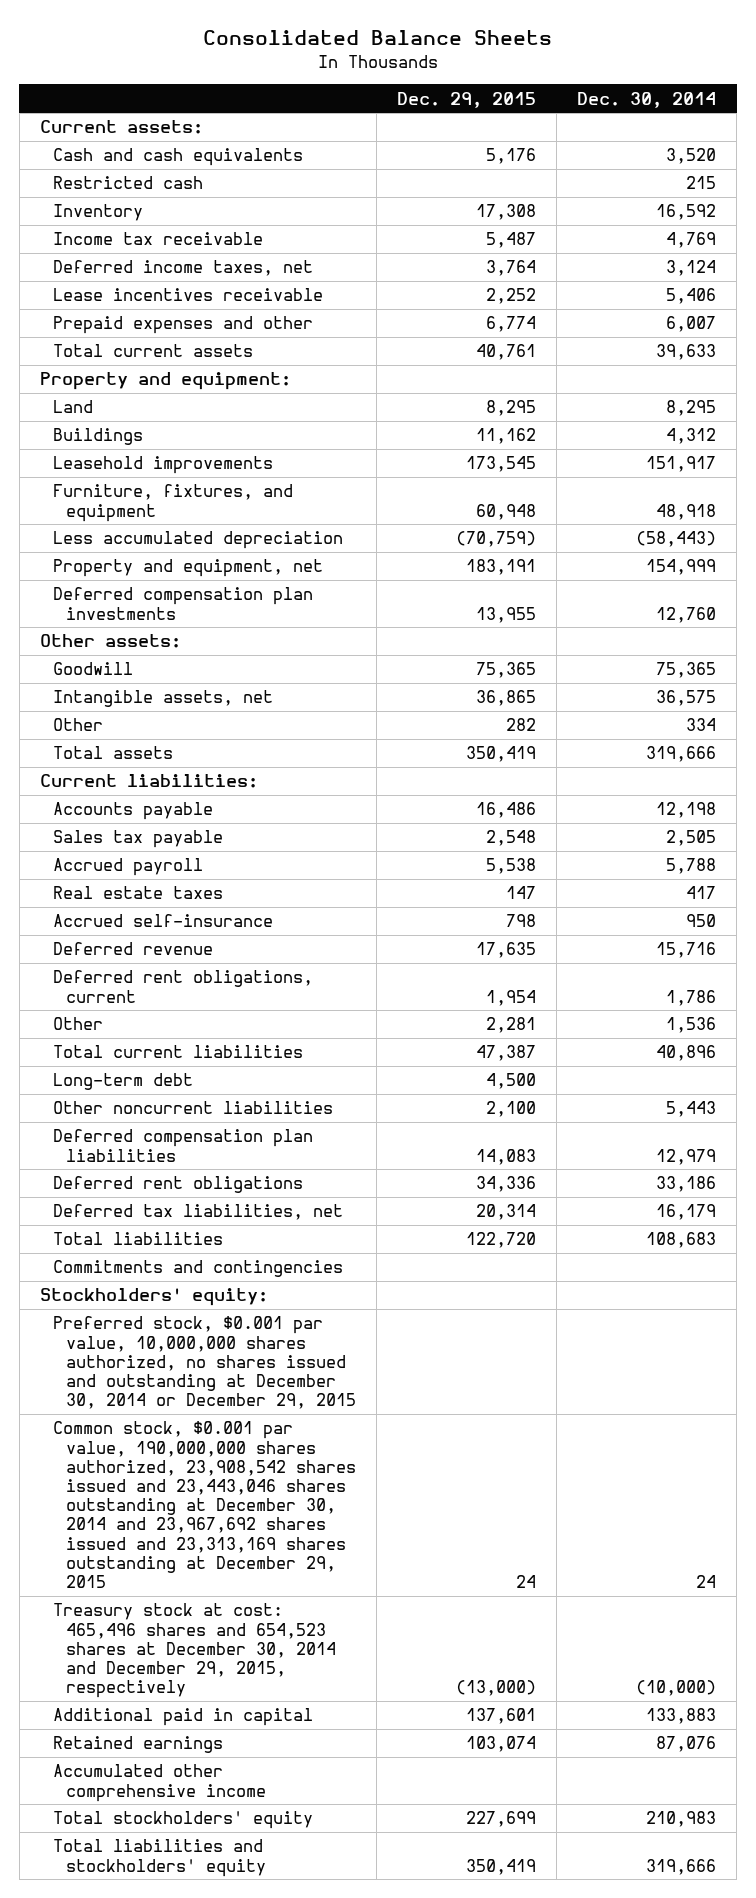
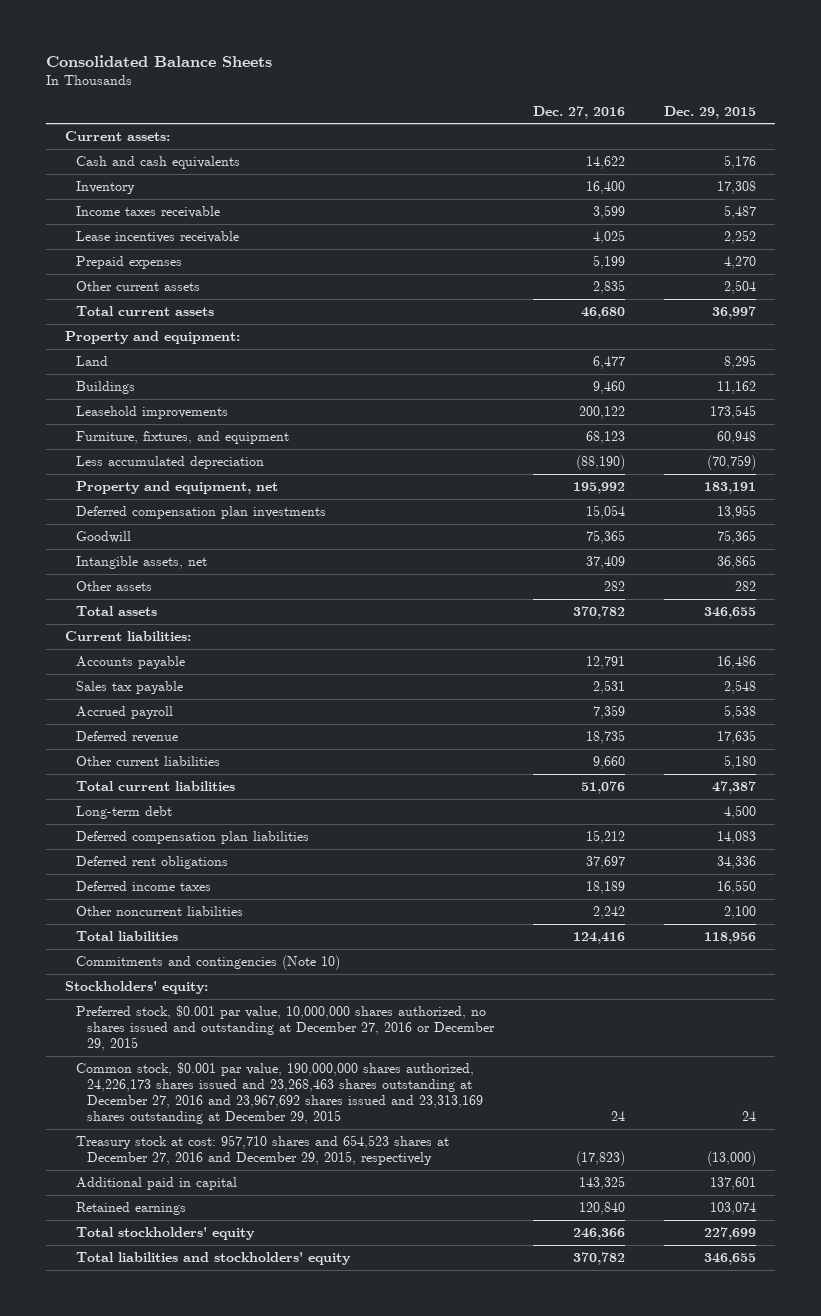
- | Dec. 29, 2015 | Dec. 30, 2014
+ | Dec. 27, 2016 | Dec. 29, 2015
- Restricted cash | | 215
- Income tax receivable | 5,487 | 4,769
- Deferred income taxes, net | 3,764 | 3,124
+ Income taxes receivable | 3,599 | 5,487
- Prepaid expenses and other | 6,774 | 6,007
- Total current assets | 40,761 | 39,633
+ Prepaid expenses | 5,199 | 4,270
+ Other current assets | 2,835 | 2,504
+ Total current assets | 46,680 | 36,997
- Other assets:
- Other | 282 | 334
- Total assets | 350,419 | 319,666
+ Other assets | 282 | 282
+ Total assets | 370,782 | 346,655
- Real estate taxes | 147 | 417
- Accrued self-insurance | 798 | 950
- Deferred rent obligations, current | 1,954 | 1,786
- Other | 2,281 | 1,536
+ Other current liabilities | 9,660 | 5,180
- Deferred tax liabilities, net | 20,314 | 16,179
- Total liabilities | 122,720 | 108,683
- Commitments and contingencies
+ Deferred income taxes | 18,189 | 16,550
moved down: Other noncurrent liabilities | 2,242 | 2,100
+ Total liabilities | 124,416 | 118,956
+ Commitments and contingencies (Note 10)
- Preferred stock, $0.001 par value, 10,000,000 shares authorized, no shares issued and outstanding at December 30, 2014 or December 29, 2015
- Common stock, $0.001 par value, 190,000,000 shares authorized, 23,908,542 shares issued and 23,443,046 shares outstanding at December 30, 2014 and 23,967,692 shares issued and 23,313,169 shares outstanding at December 29, 2015 | 24 | 24
- Treasury stock at cost: 465,496 shares and 654,523 shares at December 30, 2014 and December 29, 2015, respectively | (13,000) | (10,000)
+ Preferred stock, $0.001 par value, 10,000,000 shares authorized, no shares issued and outstanding at December 27, 2016 or December 29, 2015
+ Common stock, $0.001 par value, 190,000,000 shares authorized, 24,226,173 shares issued and 23,268,463 shares outstanding at December 27, 2016 and 23,967,692 shares issued and 23,313,169 shares outstanding at December 29, 2015 | 24 | 24
+ Treasury stock at cost: 957,710 shares and 654,523 shares at December 27, 2016 and December 29, 2015, respectively | (17,823) | (13,000)
- Accumulated other comprehensive income
- Total liabilities and stockholders' equity | 350,419 | 319,666
+ Total liabilities and stockholders' equity | 370,782 | 346,655

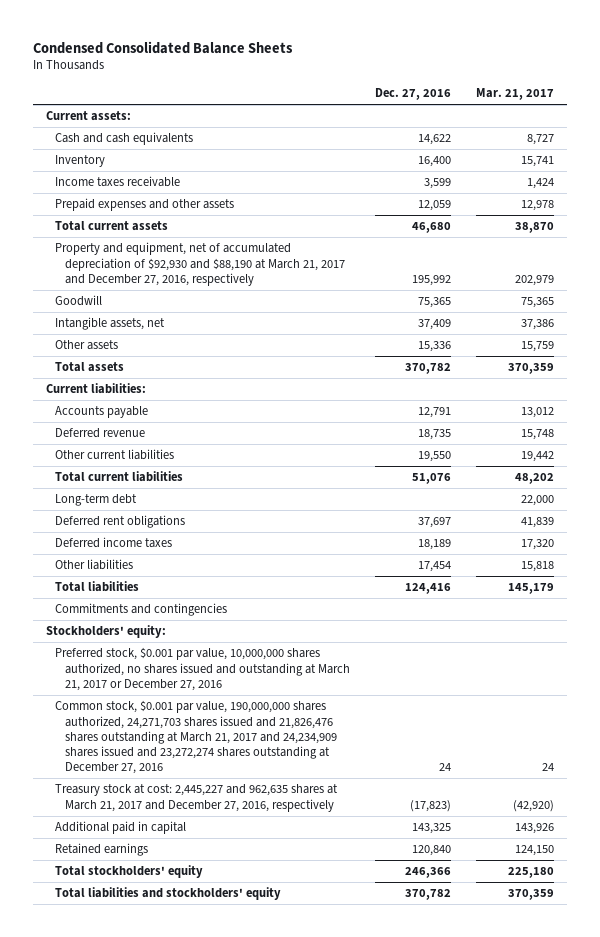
- Consolidated Balance Sheets
+ Condensed Consolidated Balance Sheets
- | Dec. 27, 2016 | Dec. 29, 2015
+ | Dec. 27, 2016 | Mar. 21, 2017
- Lease incentives receivable | 4,025 | 2,252
- Prepaid expenses | 5,199 | 4,270
- Other current assets | 2,835 | 2,504
+ Prepaid expenses and other assets | 12,059 | 12,978
- Property and equipment:
- Land | 6,477 | 8,295
- Buildings | 9,460 | 11,162
- Leasehold improvements | 200,122 | 173,545
- Furniture, fixtures, and equipment | 68,123 | 60,948
- Less accumulated depreciation | (88,190) | (70,759)
- Property and equipment, net | 195,992 | 183,191
- Deferred compensation plan investments | 15,054 | 13,955
+ Property and equipment, net of accumulated depreciation of $92,930 and $88,190 at March 21, 2017 and December 27, 2016, respectively | 195,992 | 202,979
- Other assets | 282 | 282
+ Other assets | 15,336 | 15,759
- Sales tax payable | 2,531 | 2,548
- Accrued payroll | 7,359 | 5,538
- Other current liabilities | 9,660 | 5,180
+ Other current liabilities | 19,550 | 19,442
- Deferred compensation plan liabilities | 15,212 | 14,083
- Other noncurrent liabilities | 2,242 | 2,100
+ Other liabilities | 17,454 | 15,818
- Commitments and contingencies (Note 10)
+ Commitments and contingencies
- Preferred stock, $0.001 par value, 10,000,000 shares authorized, no shares issued and outstanding at December 27, 2016 or December 29, 2015
- Common stock, $0.001 par value, 190,000,000 shares authorized, 24,226,173 shares issued and 23,268,463 shares outstanding at December 27, 2016 and 23,967,692 shares issued and 23,313,169 shares outstanding at December 29, 2015 | 24 | 24
- Treasury stock at cost: 957,710 shares and 654,523 shares at December 27, 2016 and December 29, 2015, respectively | (17,823) | (13,000)
+ Preferred stock, $0.001 par value, 10,000,000 shares authorized, no shares issued and outstanding at March 21, 2017 or December 27, 2016
+ Common stock, $0.001 par value, 190,000,000 shares authorized, 24,271,703 shares issued and 21,826,476 shares outstanding at March 21, 2017 and 24,234,909 shares issued and 23,272,274 shares outstanding at December 27, 2016 | 24 | 24
+ Treasury stock at cost: 2,445,227 and 962,635 shares at March 21, 2017 and December 27, 2016, respectively | (17,823) | (42,920)

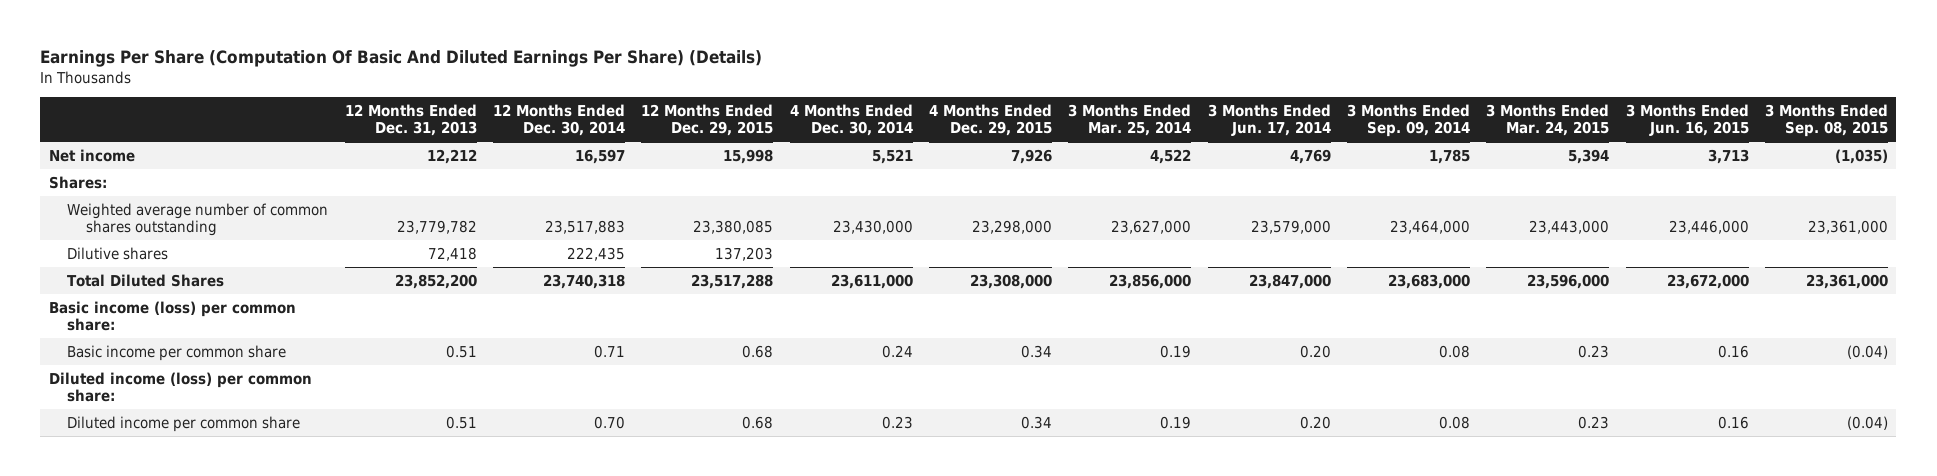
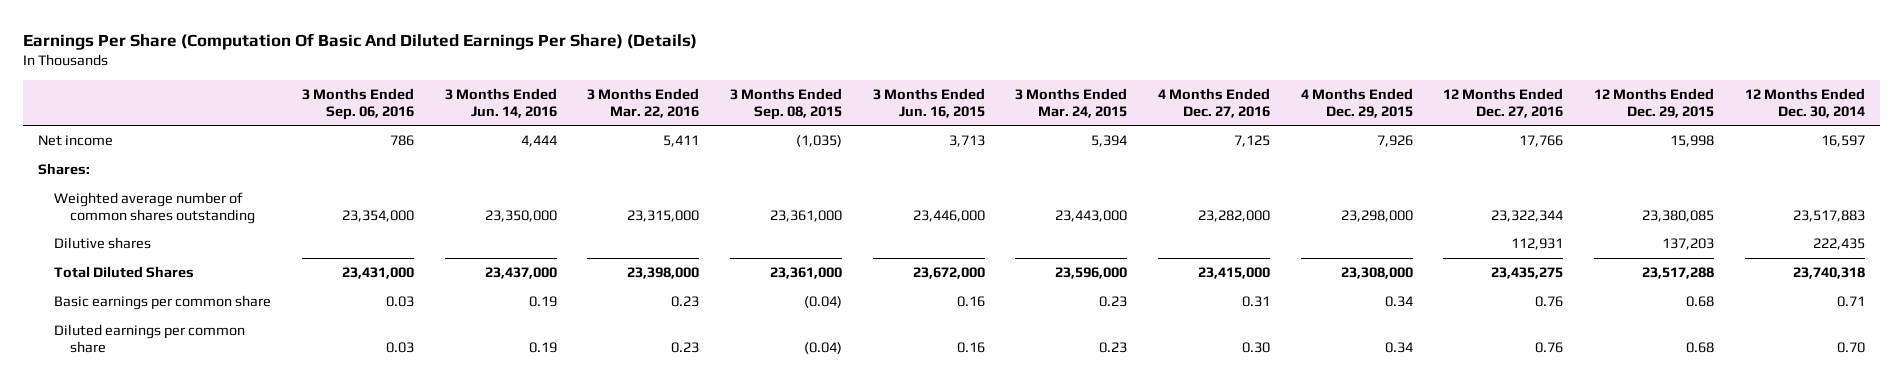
- | 12 Months Ended Dec. 31, 2013 | 12 Months Ended Dec. 30, 2014 | 12 Months Ended Dec. 29, 2015 | 4 Months Ended Dec. 30, 2014 | 4 Months Ended Dec. 29, 2015 | 3 Months Ended Mar. 25, 2014 | 3 Months Ended Jun. 17, 2014 | 3 Months Ended Sep. 09, 2014 | 3 Months Ended Mar. 24, 2015 | 3 Months Ended Jun. 16, 2015 | 3 Months Ended Sep. 08, 2015
+ | 3 Months Ended Sep. 06, 2016 | 3 Months Ended Jun. 14, 2016 | 3 Months Ended Mar. 22, 2016 | 3 Months Ended Sep. 08, 2015 | 3 Months Ended Jun. 16, 2015 | 3 Months Ended Mar. 24, 2015 | 4 Months Ended Dec. 27, 2016 | 4 Months Ended Dec. 29, 2015 | 12 Months Ended Dec. 27, 2016 | 12 Months Ended Dec. 29, 2015 | 12 Months Ended Dec. 30, 2014
- Basic income (loss) per common share:
- Basic income per common share | 0.51 | 0.71 | 0.68 | 0.24 | 0.34 | 0.19 | 0.20 | 0.08 | 0.23 | 0.16 | (0.04)
- Diluted income (loss) per common share:
- Diluted income per common share | 0.51 | 0.70 | 0.68 | 0.23 | 0.34 | 0.19 | 0.20 | 0.08 | 0.23 | 0.16 | (0.04)
+ Basic earnings per common share | 0.03 | 0.19 | 0.23 | (0.04) | 0.16 | 0.23 | 0.31 | 0.34 | 0.76 | 0.68 | 0.71
+ Diluted earnings per common share | 0.03 | 0.19 | 0.23 | (0.04) | 0.16 | 0.23 | 0.30 | 0.34 | 0.76 | 0.68 | 0.70

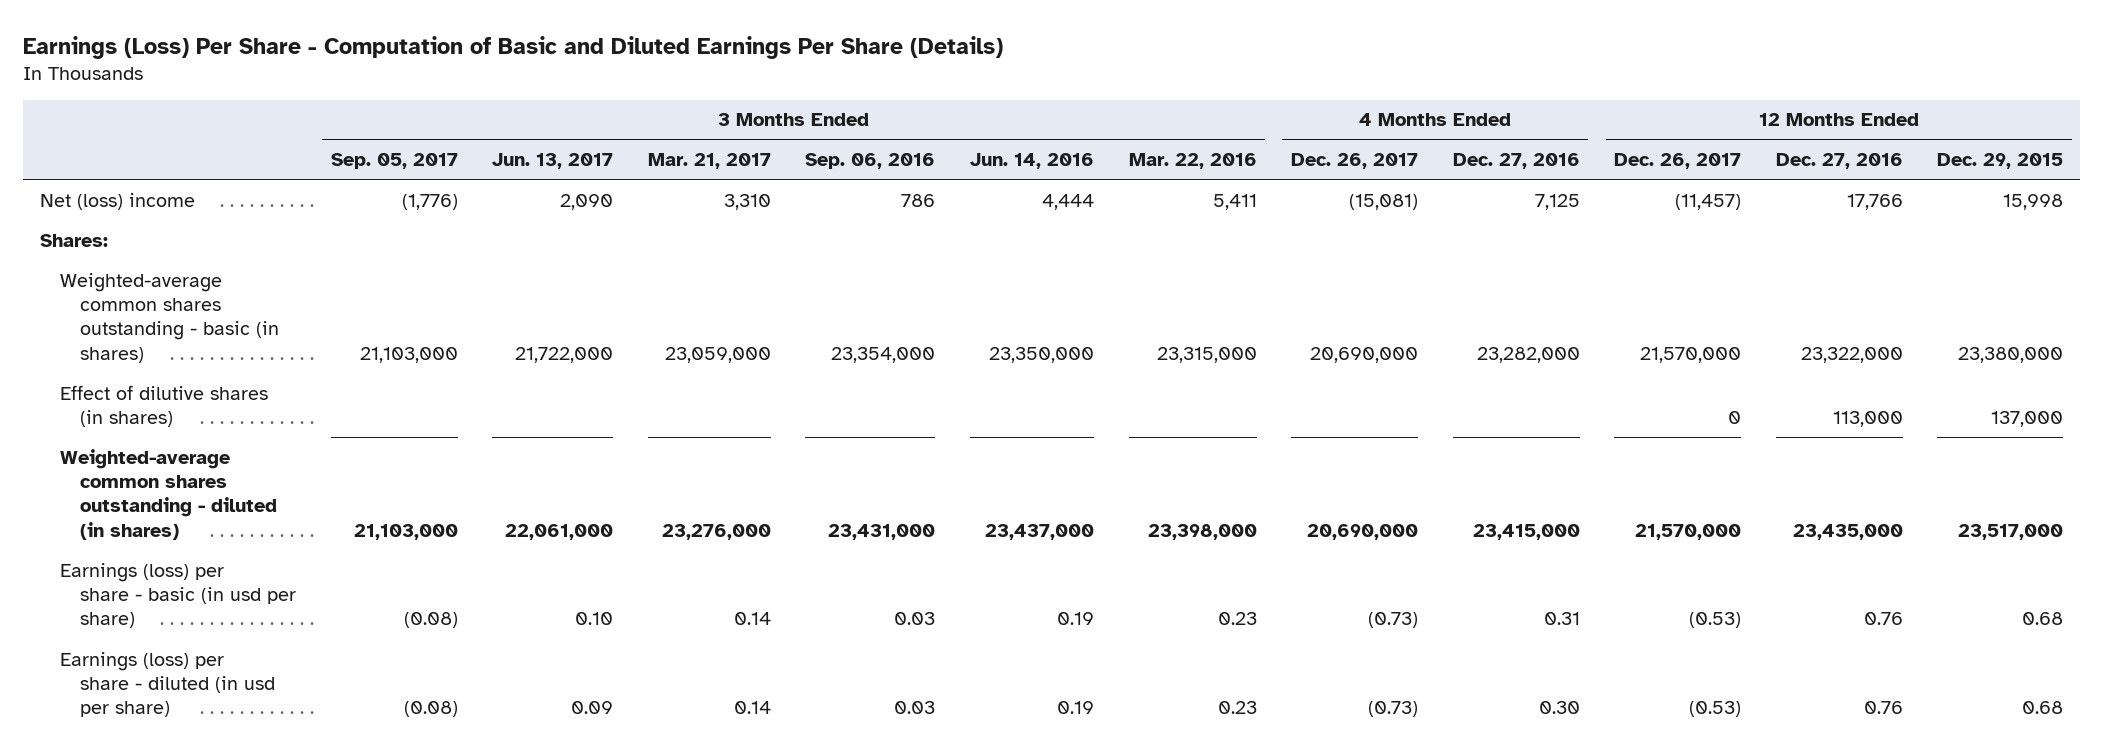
- Earnings Per Share (Computation Of Basic And Diluted Earnings Per Share) (Details)
+ Earnings (Loss) Per Share - Computation of Basic and Diluted Earnings Per Share (Details)
- | 3 Months Ended Sep. 06, 2016 | 3 Months Ended Jun. 14, 2016 | 3 Months Ended Mar. 22, 2016 | 3 Months Ended Sep. 08, 2015 | 3 Months Ended Jun. 16, 2015 | 3 Months Ended Mar. 24, 2015 | 4 Months Ended Dec. 27, 2016 | 4 Months Ended Dec. 29, 2015 | 12 Months Ended Dec. 27, 2016 | 12 Months Ended Dec. 29, 2015 | 12 Months Ended Dec. 30, 2014
+ | 3 Months Ended Sep. 05, 2017 | 3 Months Ended Jun. 13, 2017 | 3 Months Ended Mar. 21, 2017 | 3 Months Ended Sep. 06, 2016 | 3 Months Ended Jun. 14, 2016 | 3 Months Ended Mar. 22, 2016 | 4 Months Ended Dec. 26, 2017 | 4 Months Ended Dec. 27, 2016 | 12 Months Ended Dec. 26, 2017 | 12 Months Ended Dec. 27, 2016 | 12 Months Ended Dec. 29, 2015
- Net income | 786 | 4,444 | 5,411 | (1,035) | 3,713 | 5,394 | 7,125 | 7,926 | 17,766 | 15,998 | 16,597
+ Net (loss) income | (1,776) | 2,090 | 3,310 | 786 | 4,444 | 5,411 | (15,081) | 7,125 | (11,457) | 17,766 | 15,998
- Weighted average number of common shares outstanding | 23,354,000 | 23,350,000 | 23,315,000 | 23,361,000 | 23,446,000 | 23,443,000 | 23,282,000 | 23,298,000 | 23,322,344 | 23,380,085 | 23,517,883
- Dilutive shares | | | | | | | | | 112,931 | 137,203 | 222,435
- Total Diluted Shares | 23,431,000 | 23,437,000 | 23,398,000 | 23,361,000 | 23,672,000 | 23,596,000 | 23,415,000 | 23,308,000 | 23,435,275 | 23,517,288 | 23,740,318
- Basic earnings per common share | 0.03 | 0.19 | 0.23 | (0.04) | 0.16 | 0.23 | 0.31 | 0.34 | 0.76 | 0.68 | 0.71
- Diluted earnings per common share | 0.03 | 0.19 | 0.23 | (0.04) | 0.16 | 0.23 | 0.30 | 0.34 | 0.76 | 0.68 | 0.70
+ Weighted-average common shares outstanding - basic (in shares) | 21,103,000 | 21,722,000 | 23,059,000 | 23,354,000 | 23,350,000 | 23,315,000 | 20,690,000 | 23,282,000 | 21,570,000 | 23,322,000 | 23,380,000
+ Effect of dilutive shares (in shares) | | | | | | | | | 0 | 113,000 | 137,000
+ Weighted-average common shares outstanding - diluted (in shares) | 21,103,000 | 22,061,000 | 23,276,000 | 23,431,000 | 23,437,000 | 23,398,000 | 20,690,000 | 23,415,000 | 21,570,000 | 23,435,000 | 23,517,000
+ Earnings (loss) per share - basic (in usd per share) | (0.08) | 0.10 | 0.14 | 0.03 | 0.19 | 0.23 | (0.73) | 0.31 | (0.53) | 0.76 | 0.68
+ Earnings (loss) per share - diluted (in usd per share) | (0.08) | 0.09 | 0.14 | 0.03 | 0.19 | 0.23 | (0.73) | 0.30 | (0.53) | 0.76 | 0.68

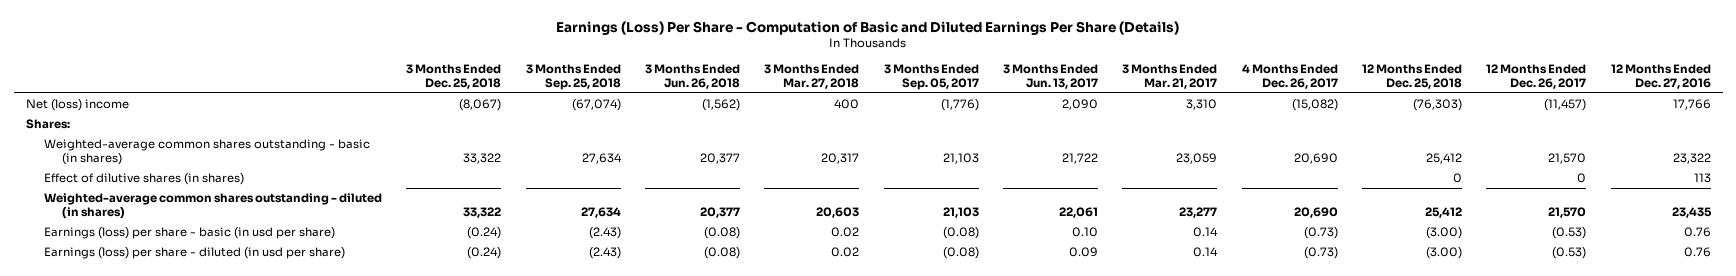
- | 3 Months Ended Sep. 05, 2017 | 3 Months Ended Jun. 13, 2017 | 3 Months Ended Mar. 21, 2017 | 3 Months Ended Sep. 06, 2016 | 3 Months Ended Jun. 14, 2016 | 3 Months Ended Mar. 22, 2016 | 4 Months Ended Dec. 26, 2017 | 4 Months Ended Dec. 27, 2016 | 12 Months Ended Dec. 26, 2017 | 12 Months Ended Dec. 27, 2016 | 12 Months Ended Dec. 29, 2015
+ | 3 Months Ended Dec. 25, 2018 | 3 Months Ended Sep. 25, 2018 | 3 Months Ended Jun. 26, 2018 | 3 Months Ended Mar. 27, 2018 | 3 Months Ended Sep. 05, 2017 | 3 Months Ended Jun. 13, 2017 | 3 Months Ended Mar. 21, 2017 | 4 Months Ended Dec. 26, 2017 | 12 Months Ended Dec. 25, 2018 | 12 Months Ended Dec. 26, 2017 | 12 Months Ended Dec. 27, 2016
- Net (loss) income | (1,776) | 2,090 | 3,310 | 786 | 4,444 | 5,411 | (15,081) | 7,125 | (11,457) | 17,766 | 15,998
+ Net (loss) income | (8,067) | (67,074) | (1,562) | 400 | (1,776) | 2,090 | 3,310 | (15,082) | (76,303) | (11,457) | 17,766
- Weighted-average common shares outstanding - basic (in shares) | 21,103,000 | 21,722,000 | 23,059,000 | 23,354,000 | 23,350,000 | 23,315,000 | 20,690,000 | 23,282,000 | 21,570,000 | 23,322,000 | 23,380,000
- Effect of dilutive shares (in shares) | | | | | | | | | 0 | 113,000 | 137,000
- Weighted-average common shares outstanding - diluted (in shares) | 21,103,000 | 22,061,000 | 23,276,000 | 23,431,000 | 23,437,000 | 23,398,000 | 20,690,000 | 23,415,000 | 21,570,000 | 23,435,000 | 23,517,000
+ Weighted-average common shares outstanding - basic (in shares) | 33,322 | 27,634 | 20,377 | 20,317 | 21,103 | 21,722 | 23,059 | 20,690 | 25,412 | 21,570 | 23,322
+ Effect of dilutive shares (in shares) | | | | | | | | | 0 | 0 | 113
+ Weighted-average common shares outstanding - diluted (in shares) | 33,322 | 27,634 | 20,377 | 20,603 | 21,103 | 22,061 | 23,277 | 20,690 | 25,412 | 21,570 | 23,435

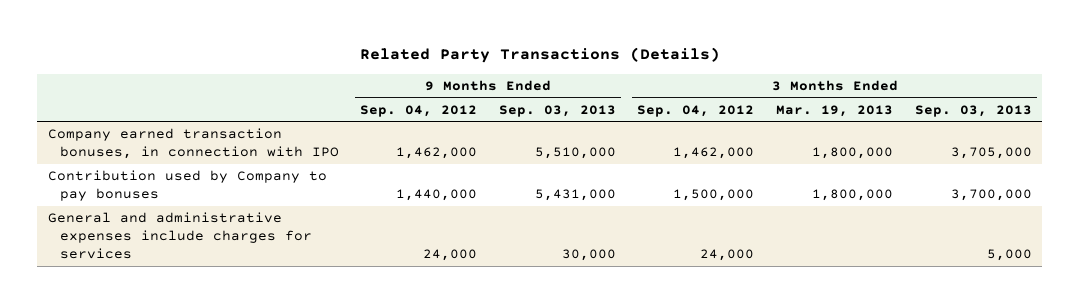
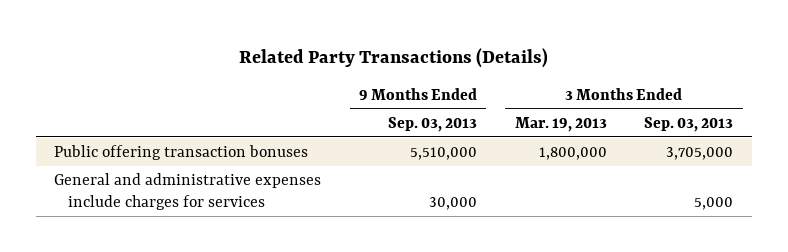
- | 9 Months Ended Sep. 04, 2012 | 9 Months Ended Sep. 03, 2013 | 3 Months Ended Sep. 04, 2012 | 3 Months Ended Mar. 19, 2013 | 3 Months Ended Sep. 03, 2013
+ | 9 Months Ended Sep. 03, 2013 | 3 Months Ended Mar. 19, 2013 | 3 Months Ended Sep. 03, 2013
- Company earned transaction bonuses, in connection with IPO | 1,462,000 | 5,510,000 | 1,462,000 | 1,800,000 | 3,705,000
- Contribution used by Company to pay bonuses | 1,440,000 | 5,431,000 | 1,500,000 | 1,800,000 | 3,700,000
+ Public offering transaction bonuses | 5,510,000 | 1,800,000 | 3,705,000

